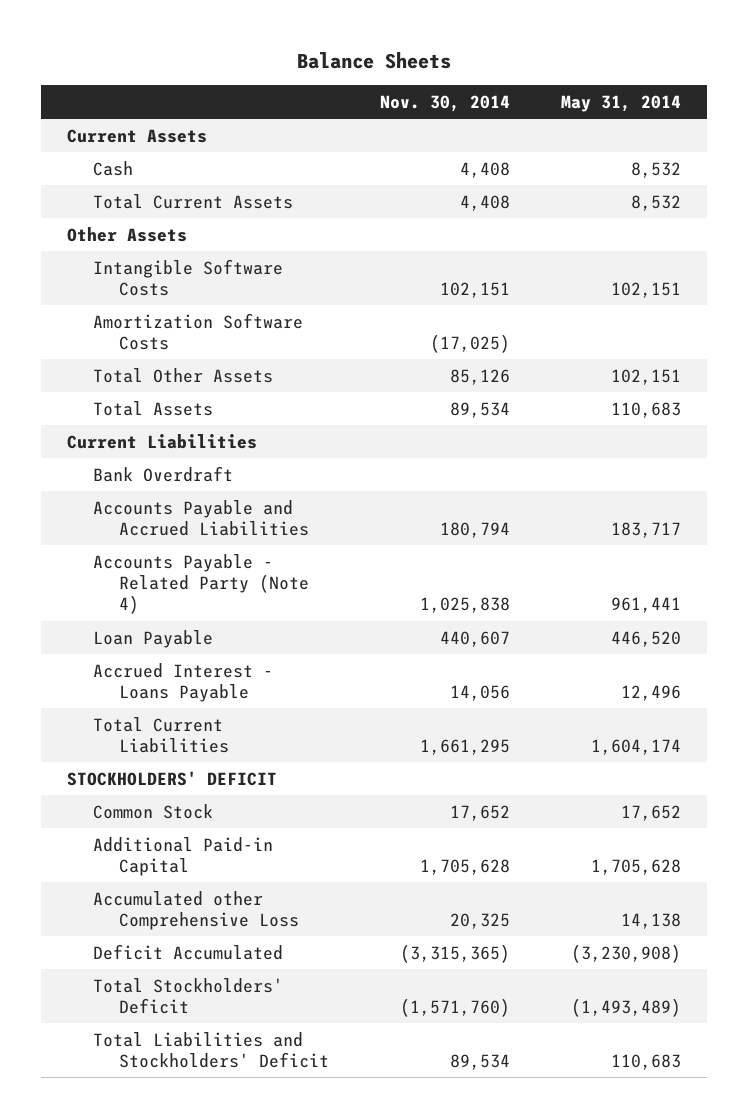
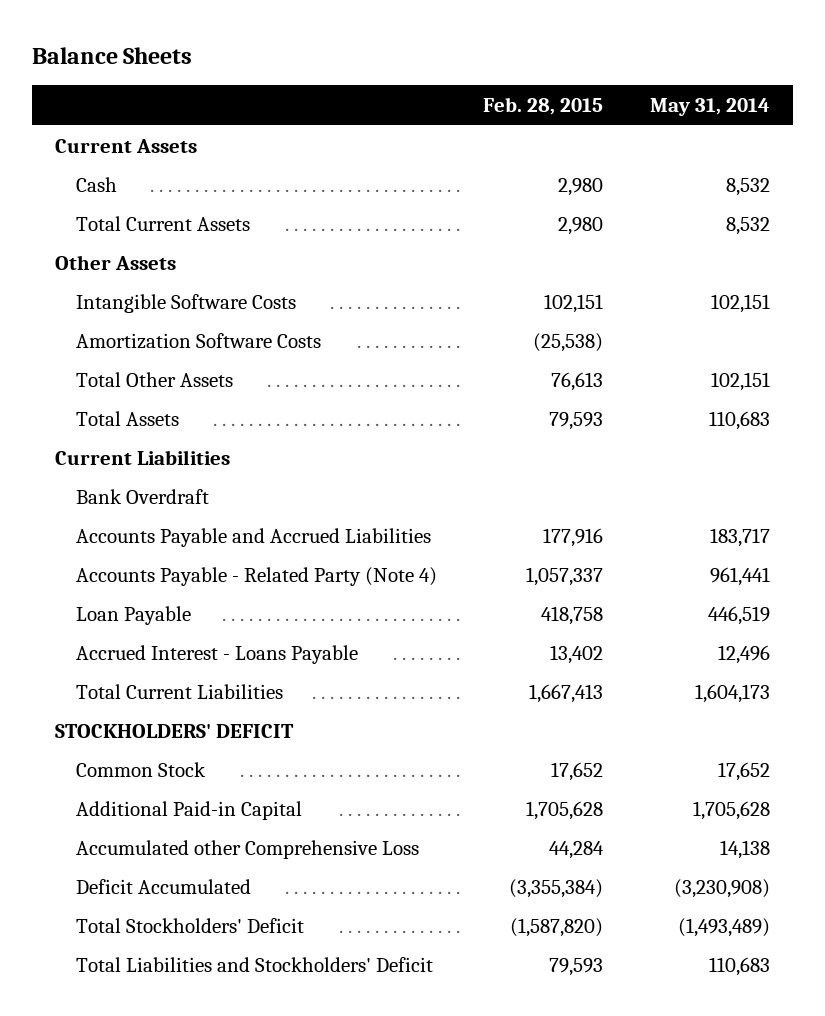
- | Nov. 30, 2014 | May 31, 2014
+ | Feb. 28, 2015 | May 31, 2014
- Loan Payable | 440,607 | 446,520
+ Loan Payable | 418,758 | 446,519
- Total Current Liabilities | 1,661,295 | 1,604,174
+ Total Current Liabilities | 1,667,413 | 1,604,173

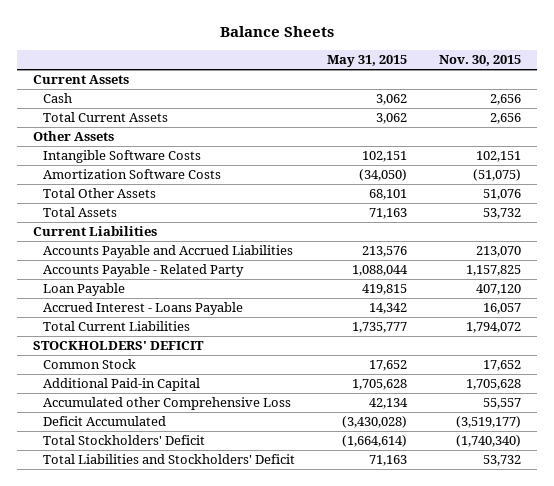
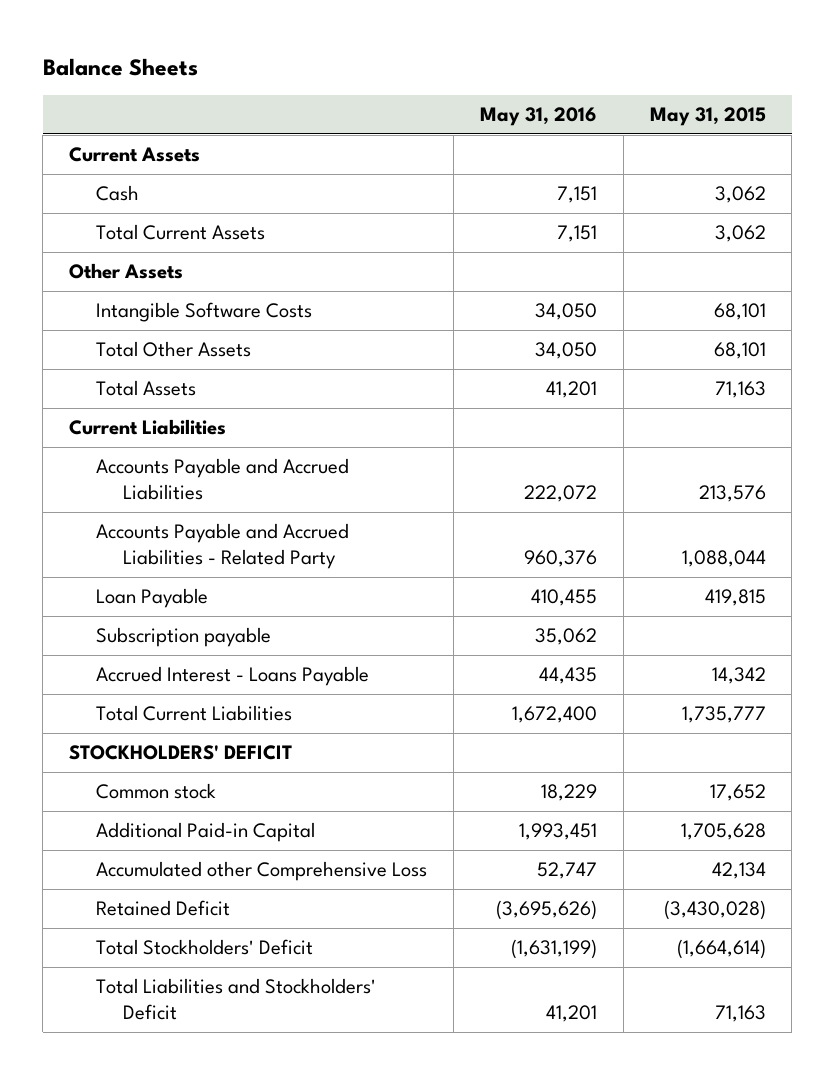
- | May 31, 2015 | Nov. 30, 2015
+ | May 31, 2016 | May 31, 2015
- Intangible Software Costs | 102,151 | 102,151
- Amortization Software Costs | (34,050) | (51,075)
+ Intangible Software Costs | 34,050 | 68,101
- Accounts Payable - Related Party | 1,088,044 | 1,157,825
+ Accounts Payable and Accrued Liabilities - Related Party | 960,376 | 1,088,044
+ Subscription payable | 35,062 |
- Common Stock | 17,652 | 17,652
+ Common stock | 18,229 | 17,652
- Deficit Accumulated | (3,430,028) | (3,519,177)
+ Retained Deficit | (3,695,626) | (3,430,028)

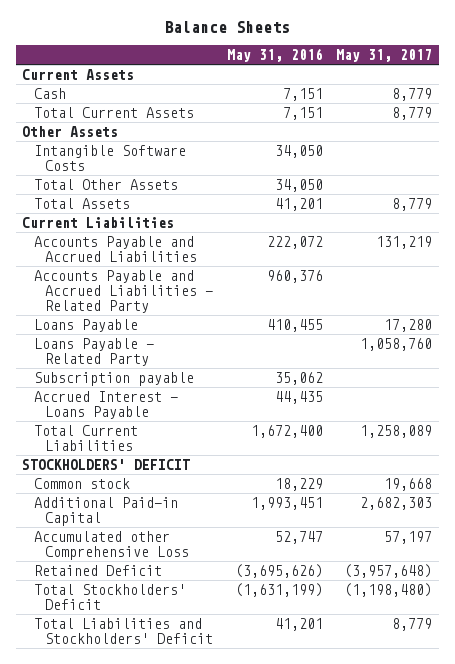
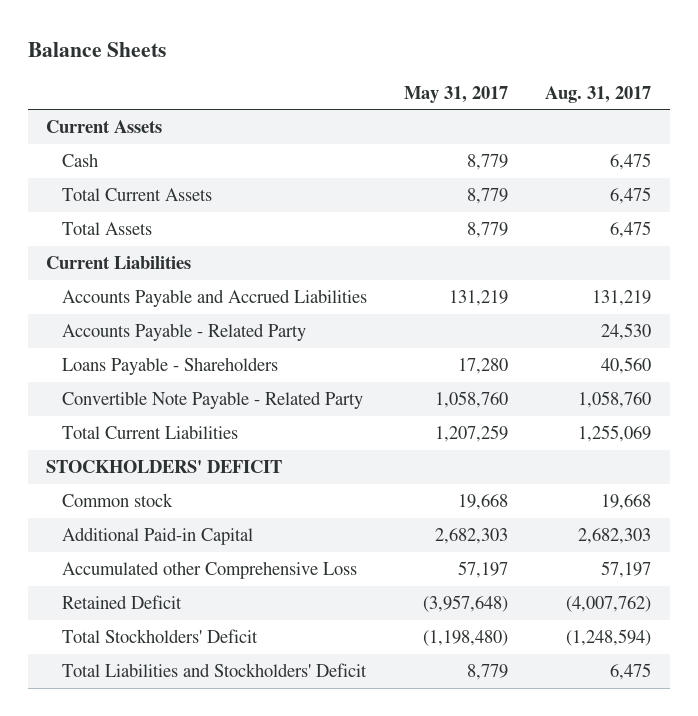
- | May 31, 2016 | May 31, 2017
+ | May 31, 2017 | Aug. 31, 2017
- Other Assets
- Intangible Software Costs | 34,050 |
- Total Other Assets | 34,050 |
- Accounts Payable and Accrued Liabilities - Related Party | 960,376 |
- Loans Payable | 410,455 | 17,280
- Loans Payable - Related Party | | 1,058,760
- Subscription payable | 35,062 |
- Accrued Interest - Loans Payable | 44,435 |
- Total Current Liabilities | 1,672,400 | 1,258,089
+ Accounts Payable - Related Party | | 24,530
+ Loans Payable - Shareholders | 17,280 | 40,560
+ Convertible Note Payable - Related Party | 1,058,760 | 1,058,760
+ Total Current Liabilities | 1,207,259 | 1,255,069

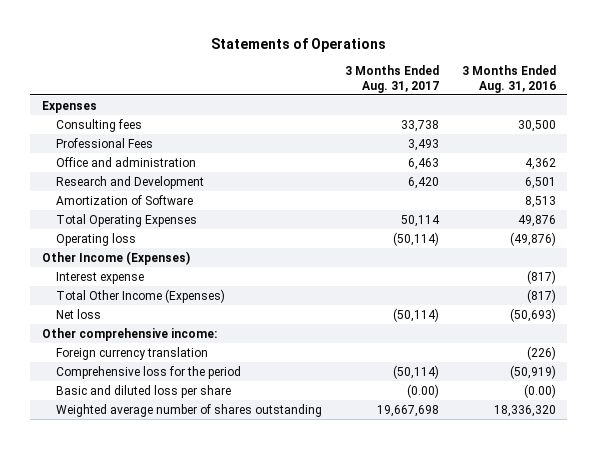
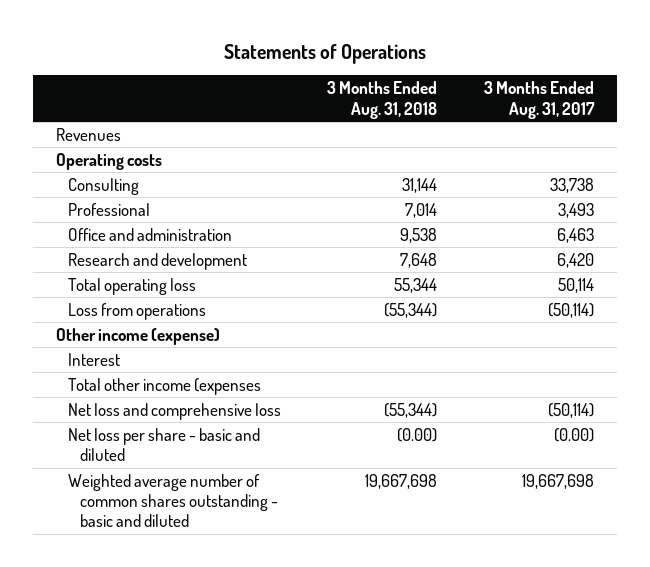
- | 3 Months Ended Aug. 31, 2017 | 3 Months Ended Aug. 31, 2016
+ | 3 Months Ended Aug. 31, 2018 | 3 Months Ended Aug. 31, 2017
- Expenses
- Consulting fees | 33,738 | 30,500
- Professional Fees | 3,493 |
+ Revenues
+ Operating costs
+ Consulting | 31,144 | 33,738
+ Professional | 7,014 | 3,493
- Research and Development | 6,420 | 6,501
- Amortization of Software | | 8,513
- Total Operating Expenses | 50,114 | 49,876
- Operating loss | (50,114) | (49,876)
- Other Income (Expenses)
- Interest expense | | (817)
- Total Other Income (Expenses) | | (817)
- Net loss | (50,114) | (50,693)
- Other comprehensive income:
- Foreign currency translation | | (226)
- Comprehensive loss for the period | (50,114) | (50,919)
- Basic and diluted loss per share | (0.00) | (0.00)
- Weighted average number of shares outstanding | 19,667,698 | 18,336,320
+ Research and development | 7,648 | 6,420
+ Total operating loss | 55,344 | 50,114
+ Loss from operations | (55,344) | (50,114)
+ Other income (expense)
+ Interest
+ Total other income (expenses
+ Net loss and comprehensive loss | (55,344) | (50,114)
+ Net loss per share - basic and diluted | (0.00) | (0.00)
+ Weighted average number of common shares outstanding - basic and diluted | 19,667,698 | 19,667,698

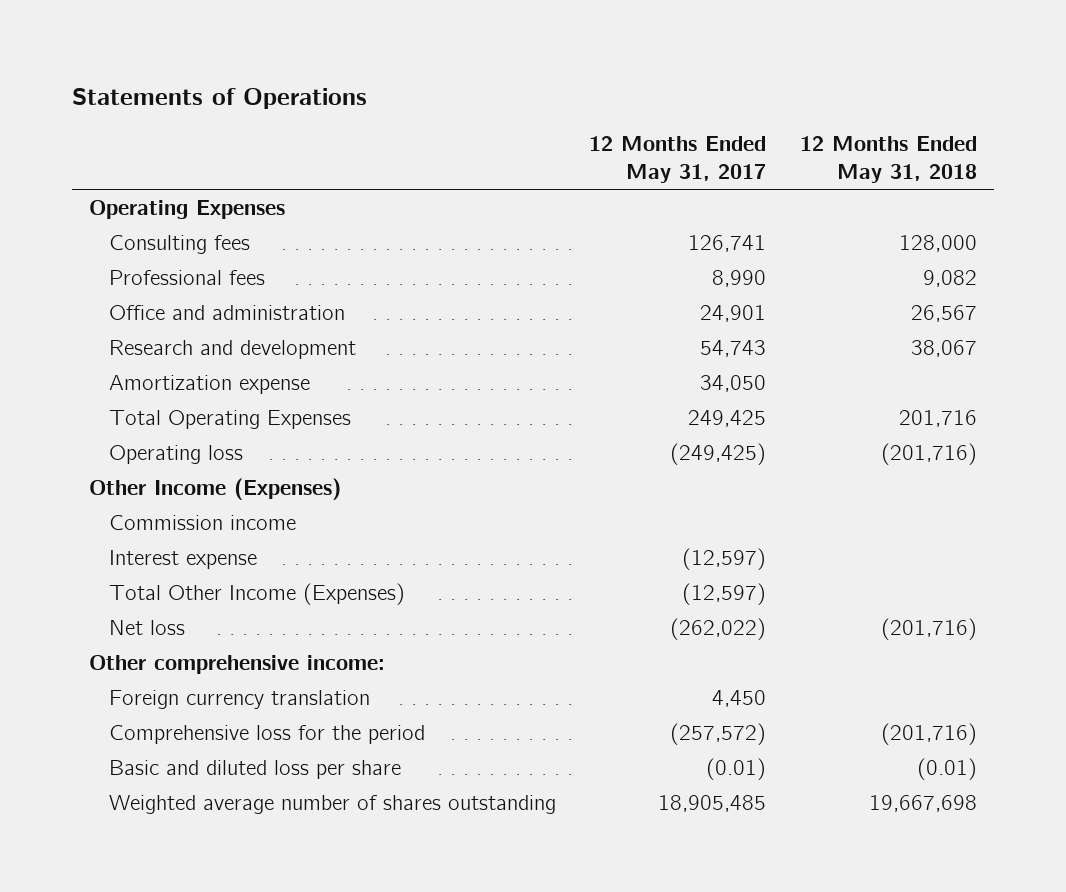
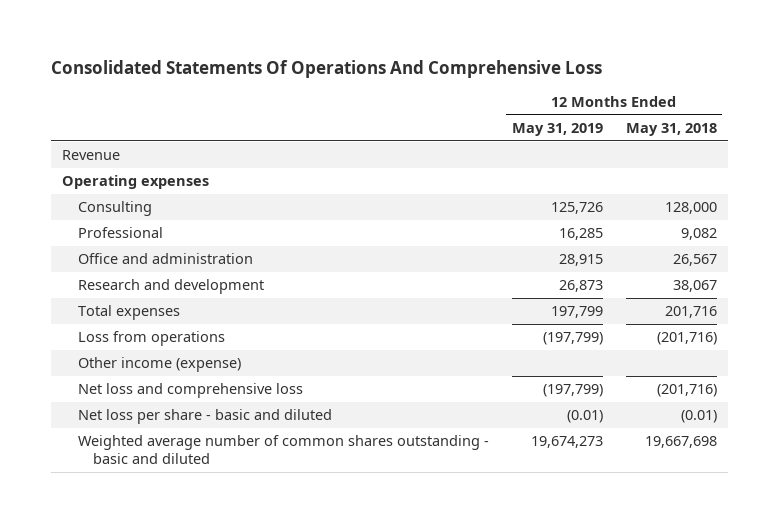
- Statements of Operations
+ Consolidated Statements Of Operations And Comprehensive Loss
- | 12 Months Ended May 31, 2017 | 12 Months Ended May 31, 2018
+ | 12 Months Ended May 31, 2019 | 12 Months Ended May 31, 2018
- Operating Expenses
- Consulting fees | 126,741 | 128,000
- Professional fees | 8,990 | 9,082
+ Revenue
+ Operating expenses
+ Consulting | 125,726 | 128,000
+ Professional | 16,285 | 9,082
- Amortization expense | 34,050 |
- Total Operating Expenses | 249,425 | 201,716
- Operating loss | (249,425) | (201,716)
- Other Income (Expenses)
- Commission income
- Interest expense | (12,597) |
- Total Other Income (Expenses) | (12,597) |
- Net loss | (262,022) | (201,716)
- Other comprehensive income:
- Foreign currency translation | 4,450 |
- Comprehensive loss for the period | (257,572) | (201,716)
- Basic and diluted loss per share | (0.01) | (0.01)
- Weighted average number of shares outstanding | 18,905,485 | 19,667,698
+ Total expenses | 197,799 | 201,716
+ Loss from operations | (197,799) | (201,716)
+ Other income (expense)
+ Net loss and comprehensive loss | (197,799) | (201,716)
+ Net loss per share - basic and diluted | (0.01) | (0.01)
+ Weighted average number of common shares outstanding - basic and diluted | 19,674,273 | 19,667,698

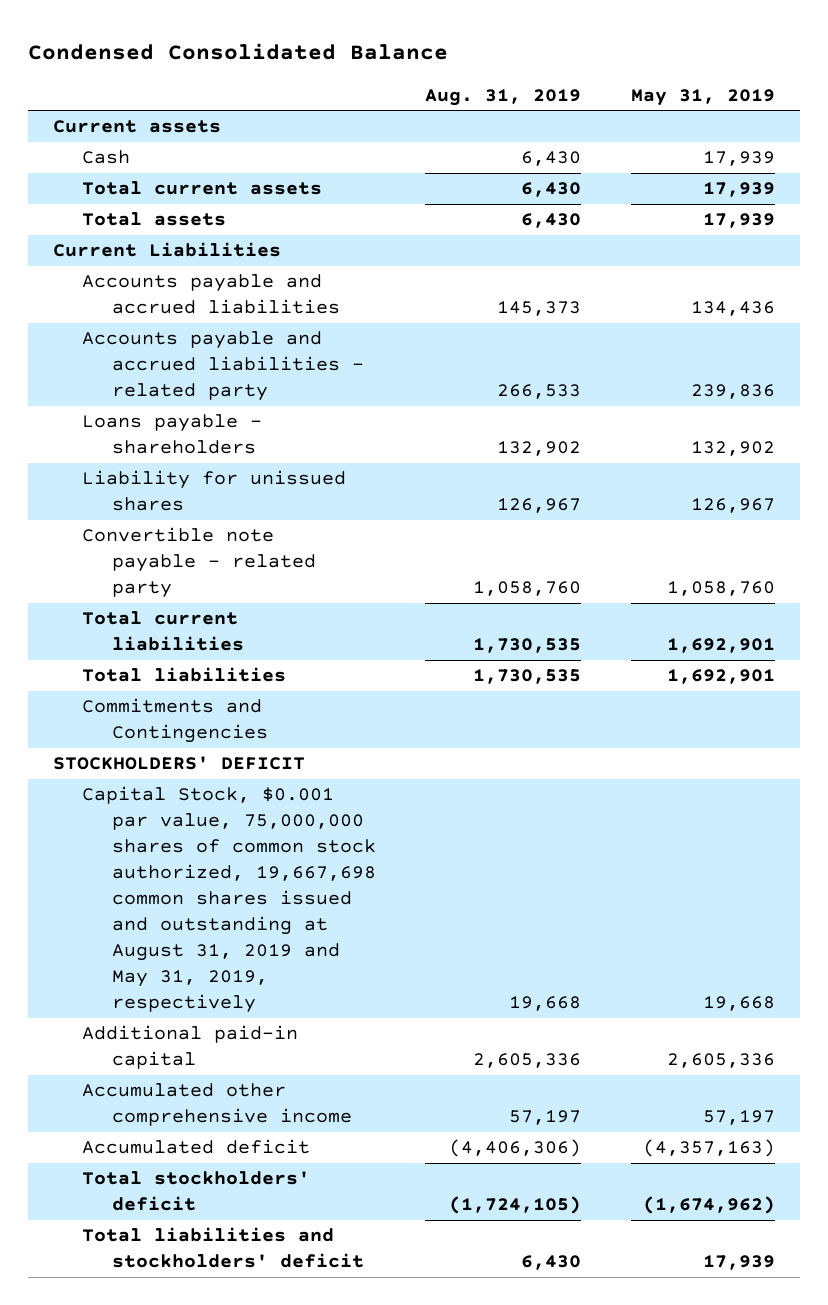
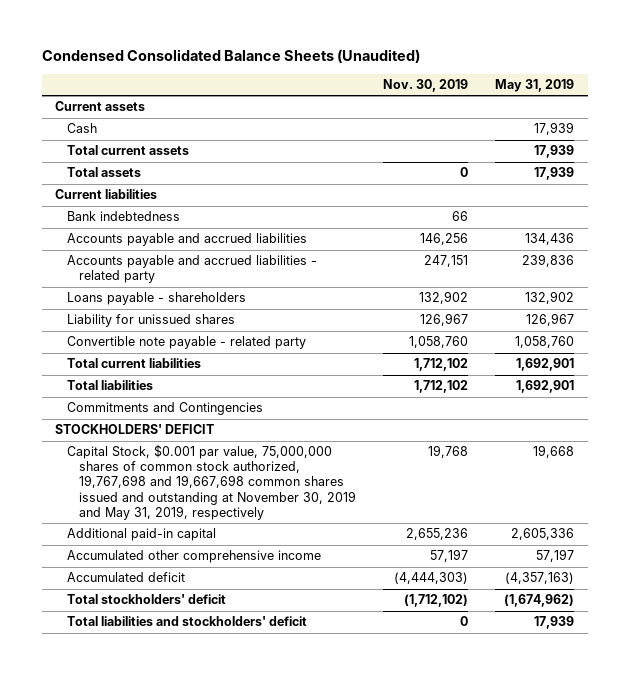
- Condensed Consolidated Balance
+ Condensed Consolidated Balance Sheets (Unaudited)
- | Aug. 31, 2019 | May 31, 2019
+ | Nov. 30, 2019 | May 31, 2019
- Current Liabilities
+ Current liabilities
+ Bank indebtedness | 66 |
- Capital Stock, $0.001 par value, 75,000,000 shares of common stock authorized, 19,667,698 common shares issued and outstanding at August 31, 2019 and May 31, 2019, respectively | 19,668 | 19,668
+ Capital Stock, $0.001 par value, 75,000,000 shares of common stock authorized, 19,767,698 and 19,667,698 common shares issued and outstanding at November 30, 2019 and May 31, 2019, respectively | 19,768 | 19,668

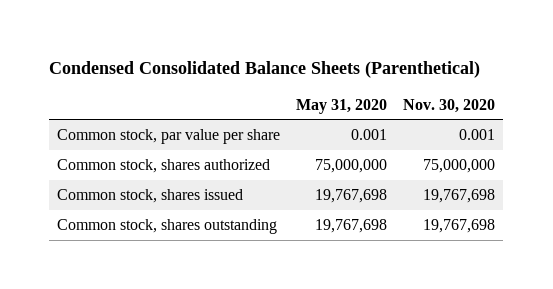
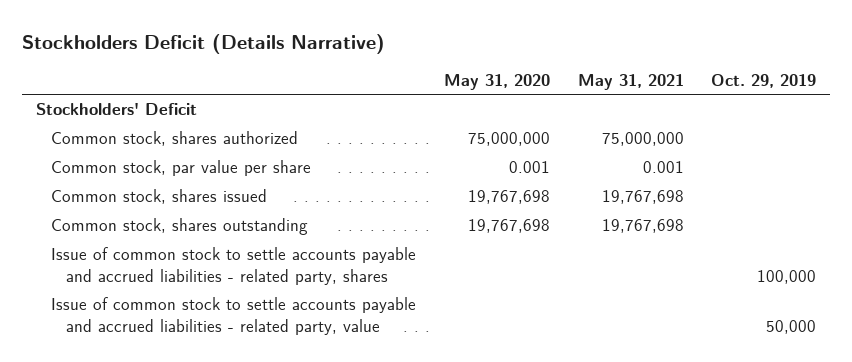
- Condensed Consolidated Balance Sheets (Parenthetical)
+ Stockholders Deficit (Details Narrative)
- | May 31, 2020 | Nov. 30, 2020
+ | May 31, 2020 | May 31, 2021 | Oct. 29, 2019
+ Stockholders' Deficit
moved down: Common stock, par value per share | 0.001 | 0.001 |
+ Issue of common stock to settle accounts payable and accrued liabilities - related party, shares | | | 100,000
+ Issue of common stock to settle accounts payable and accrued liabilities - related party, value | | | 50,000

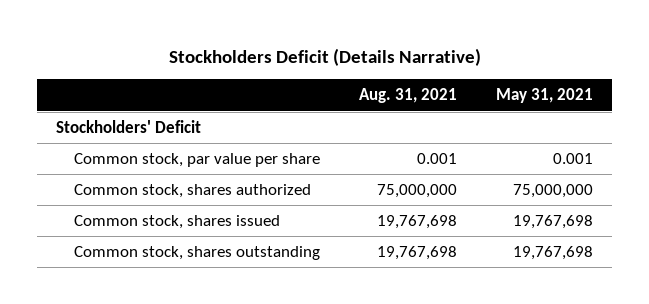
- | May 31, 2020 | May 31, 2021 | Oct. 29, 2019
+ | Aug. 31, 2021 | May 31, 2021
moved down: Common stock, shares authorized | 75,000,000 | 75,000,000
- Issue of common stock to settle accounts payable and accrued liabilities - related party, shares | | | 100,000
- Issue of common stock to settle accounts payable and accrued liabilities - related party, value | | | 50,000

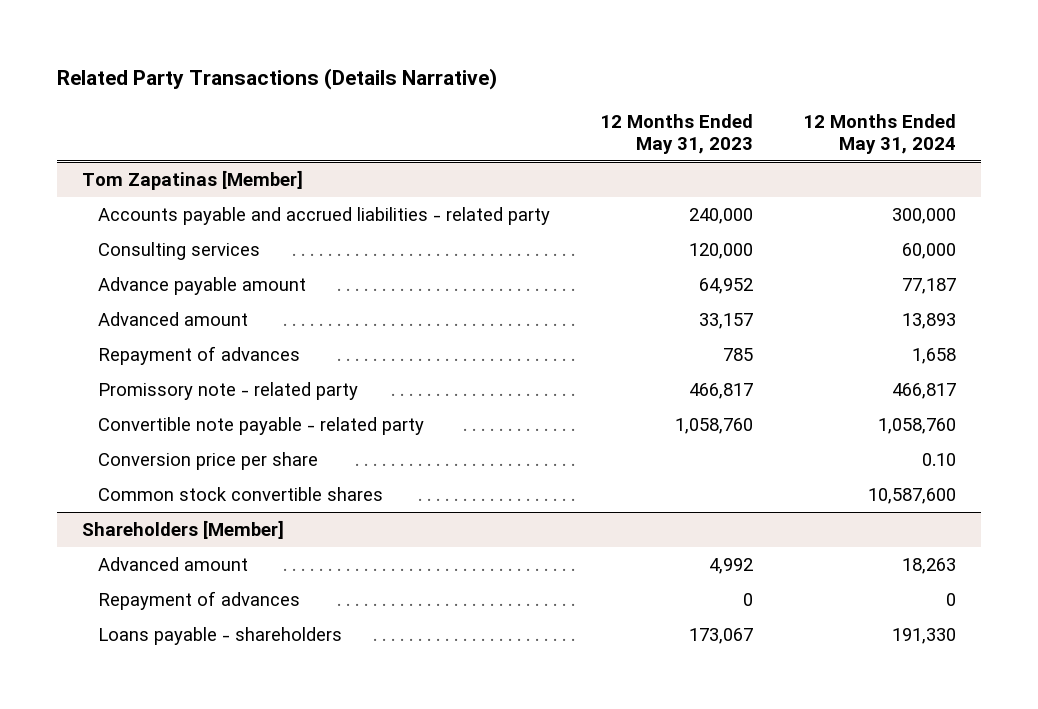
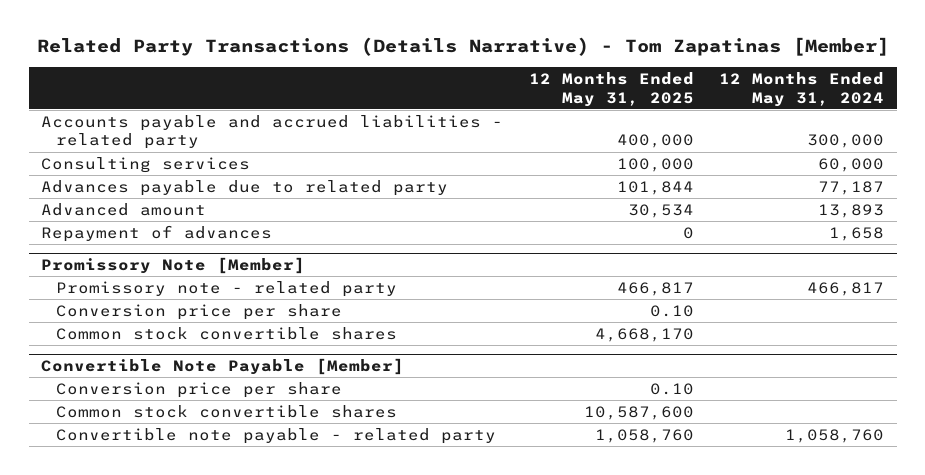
- Related Party Transactions (Details Narrative)
+ Related Party Transactions (Details Narrative) - Tom Zapatinas [Member]
- | 12 Months Ended May 31, 2023 | 12 Months Ended May 31, 2024
+ | 12 Months Ended May 31, 2025 | 12 Months Ended May 31, 2024
- Tom Zapatinas [Member]
- Advance payable amount | 64,952 | 77,187
+ Advances payable due to related party | 101,844 | 77,187
+ Promissory Note [Member]
+ Conversion price per share | 0.10 |
+ Common stock convertible shares | 4,668,170 |
+ Convertible Note Payable [Member]
+ Conversion price per share | 0.10 |
+ Common stock convertible shares | 10,587,600 |
- Conversion price per share | | 0.10
- Common stock convertible shares | | 10,587,600
- Shareholders [Member]
- Advanced amount | 4,992 | 18,263
- Repayment of advances | 0 | 0
- Loans payable - shareholders | 173,067 | 191,330

